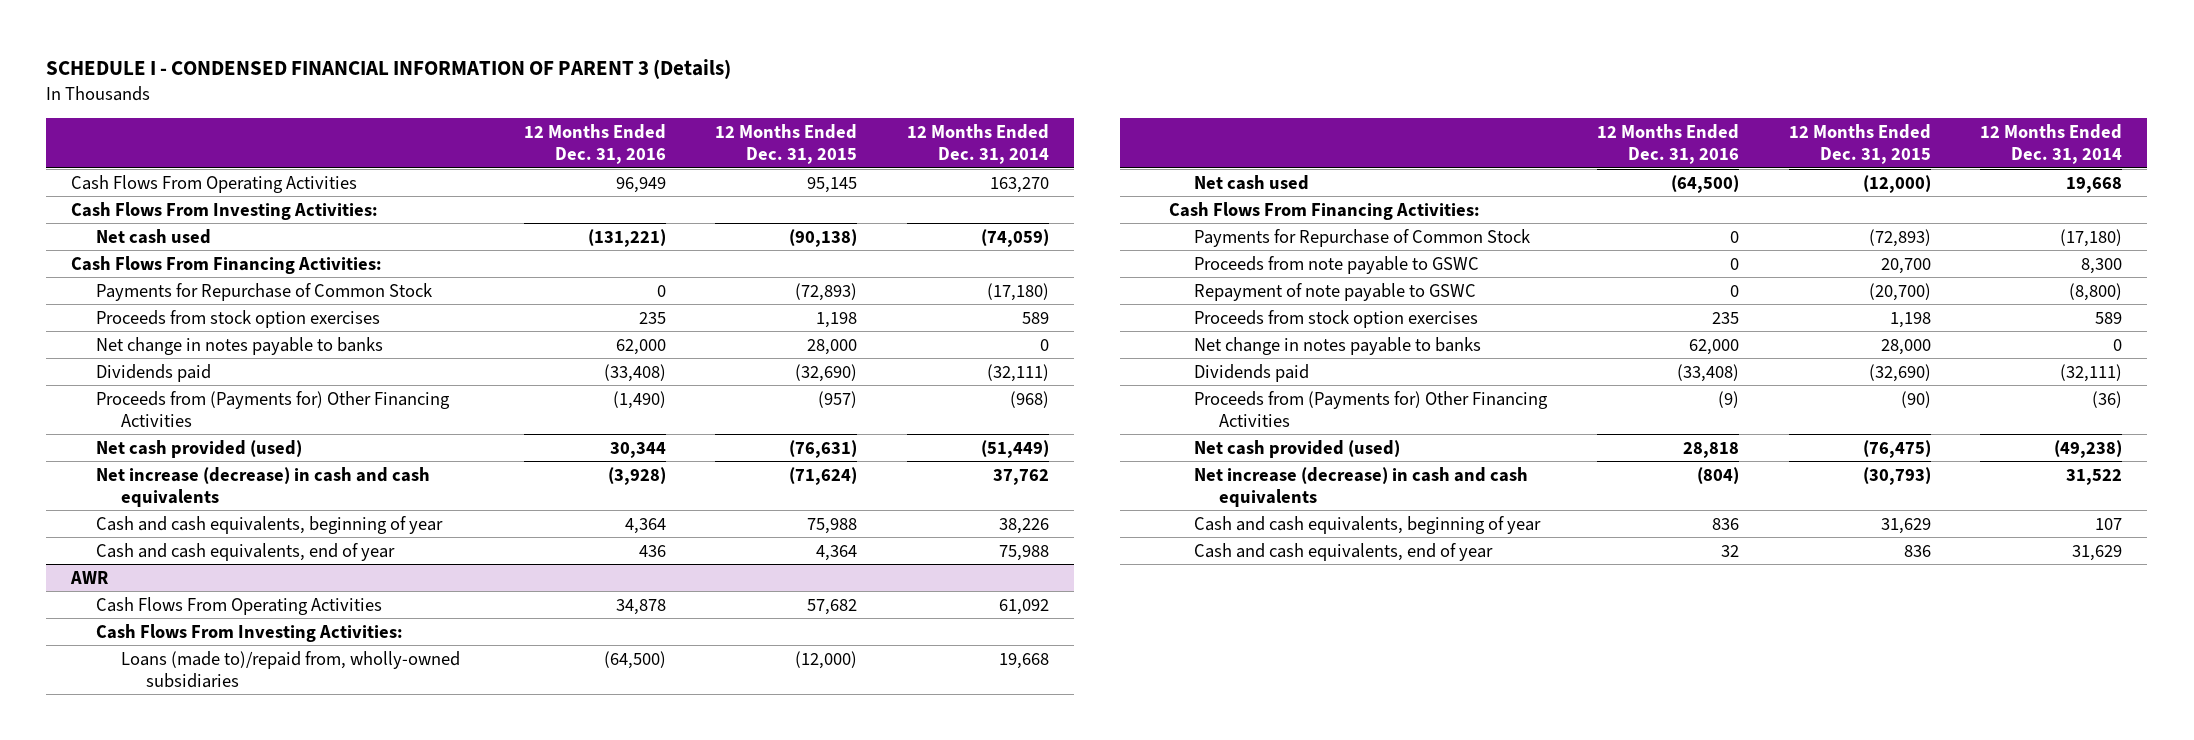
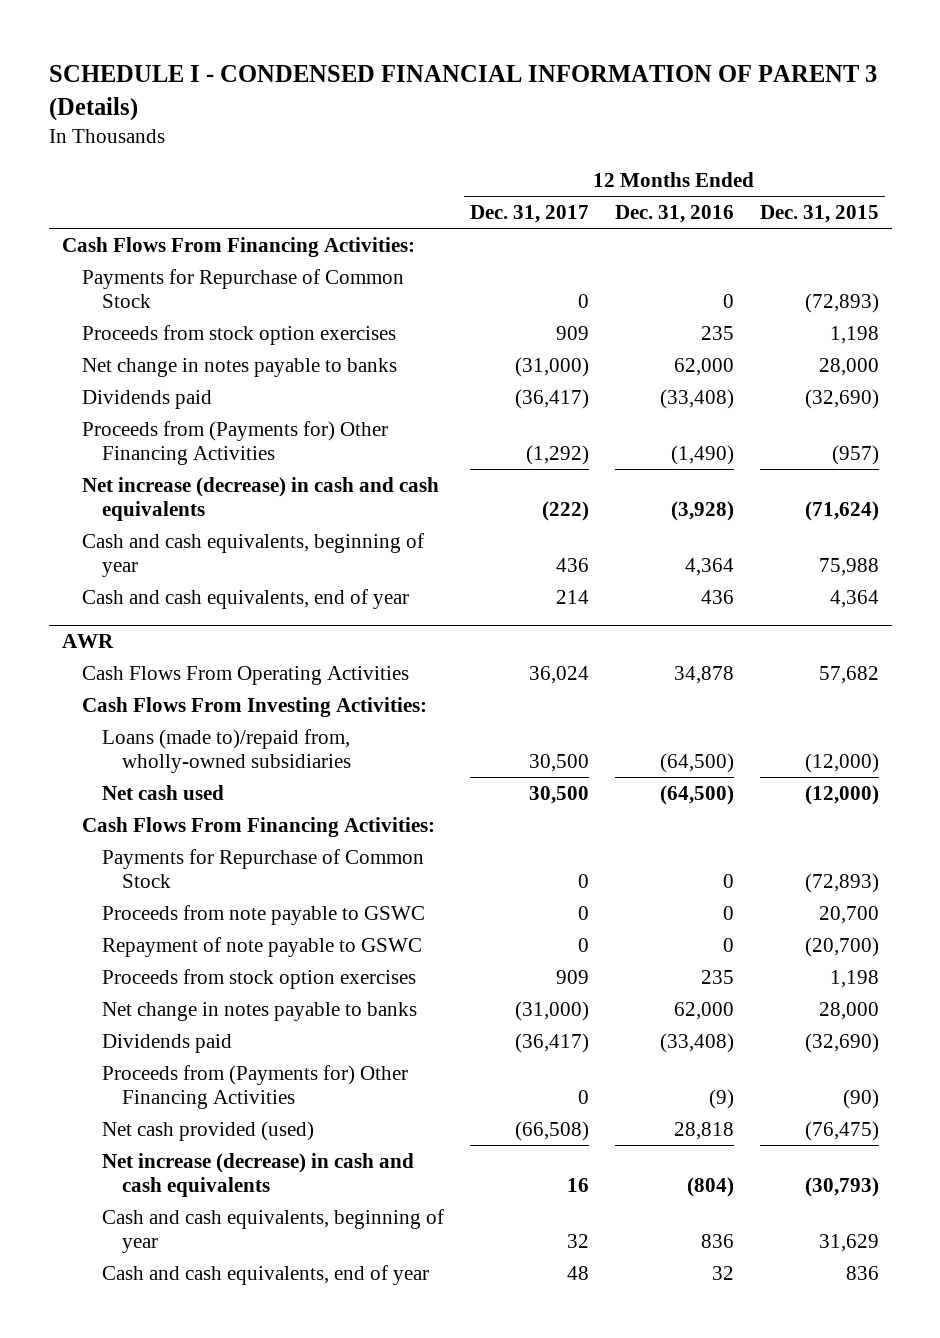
- | 12 Months Ended Dec. 31, 2016 | 12 Months Ended Dec. 31, 2015 | 12 Months Ended Dec. 31, 2014
+ | 12 Months Ended Dec. 31, 2017 | 12 Months Ended Dec. 31, 2016 | 12 Months Ended Dec. 31, 2015
- Cash Flows From Operating Activities | 96,949 | 95,145 | 163,270
- Cash Flows From Investing Activities:
- Net cash used | (131,221) | (90,138) | (74,059)
- Net cash provided (used) | 30,344 | (76,631) | (51,449)

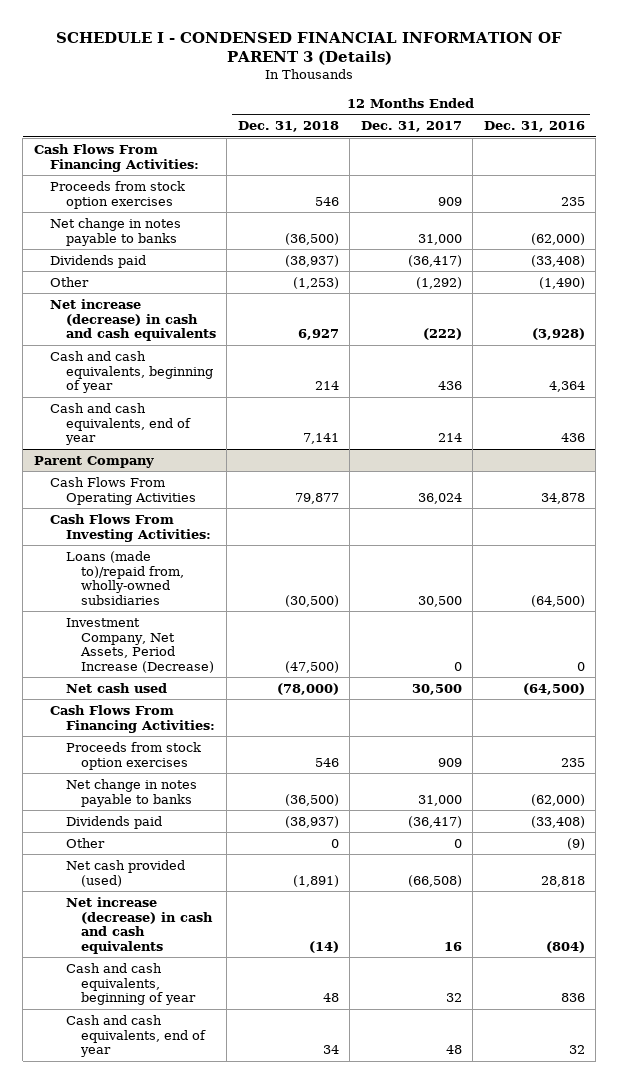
- | 12 Months Ended Dec. 31, 2017 | 12 Months Ended Dec. 31, 2016 | 12 Months Ended Dec. 31, 2015
+ | 12 Months Ended Dec. 31, 2018 | 12 Months Ended Dec. 31, 2017 | 12 Months Ended Dec. 31, 2016
- Payments for Repurchase of Common Stock | 0 | 0 | (72,893)
- Net change in notes payable to banks | (31,000) | 62,000 | 28,000
+ Net change in notes payable to banks | (36,500) | 31,000 | (62,000)
- Proceeds from (Payments for) Other Financing Activities | (1,292) | (1,490) | (957)
+ Other | (1,253) | (1,292) | (1,490)
- AWR
+ Parent Company
+ Investment Company, Net Assets, Period Increase (Decrease) | (47,500) | 0 | 0
- Payments for Repurchase of Common Stock | 0 | 0 | (72,893)
- Proceeds from note payable to GSWC | 0 | 0 | 20,700
- Repayment of note payable to GSWC | 0 | 0 | (20,700)
- Net change in notes payable to banks | (31,000) | 62,000 | 28,000
+ Net change in notes payable to banks | (36,500) | 31,000 | (62,000)
- Proceeds from (Payments for) Other Financing Activities | 0 | (9) | (90)
+ Other | 0 | 0 | (9)

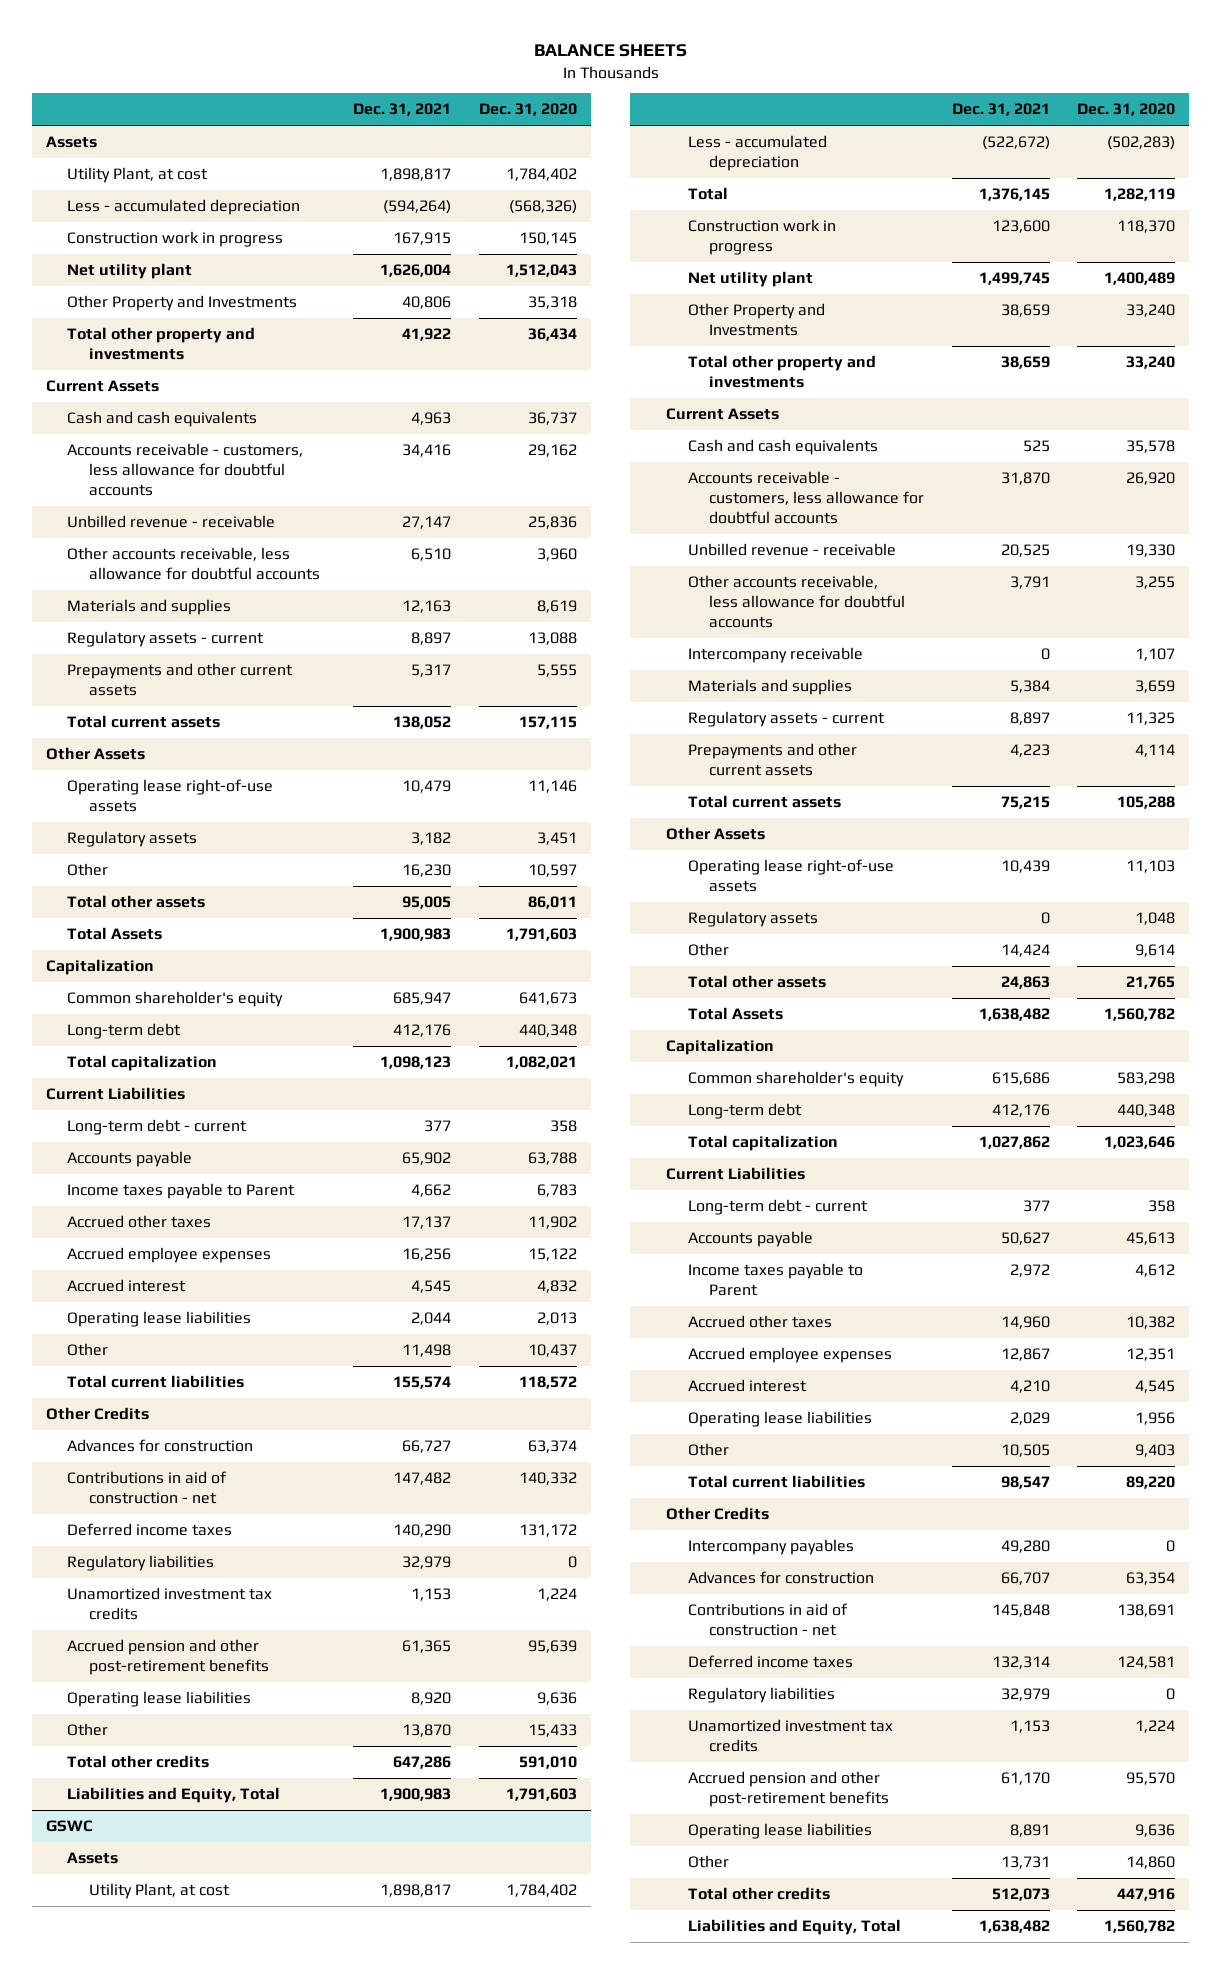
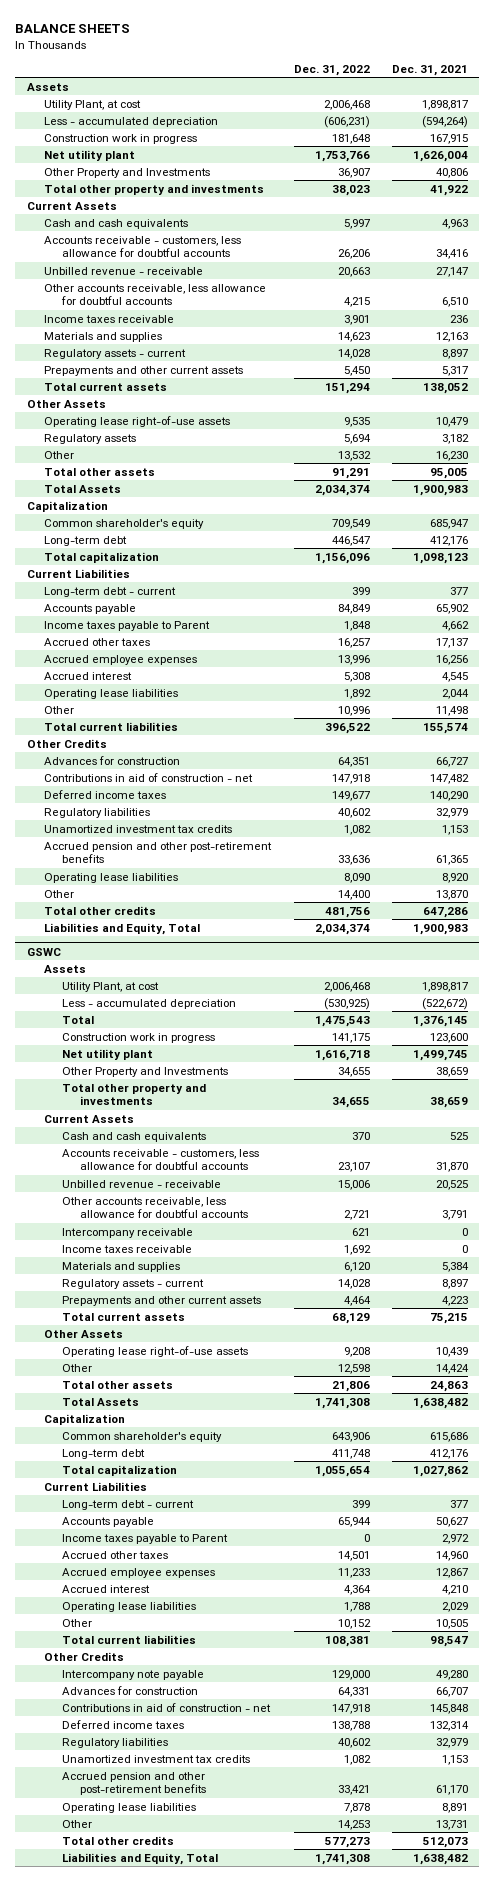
- | Dec. 31, 2021 | Dec. 31, 2020
+ | Dec. 31, 2022 | Dec. 31, 2021
+ Income taxes receivable | 3,901 | 236
@ GSWC
+ Income taxes receivable | 1,692 | 0
- Regulatory assets | 0 | 1,048
- Intercompany payables | 49,280 | 0
+ Intercompany note payable | 129,000 | 49,280

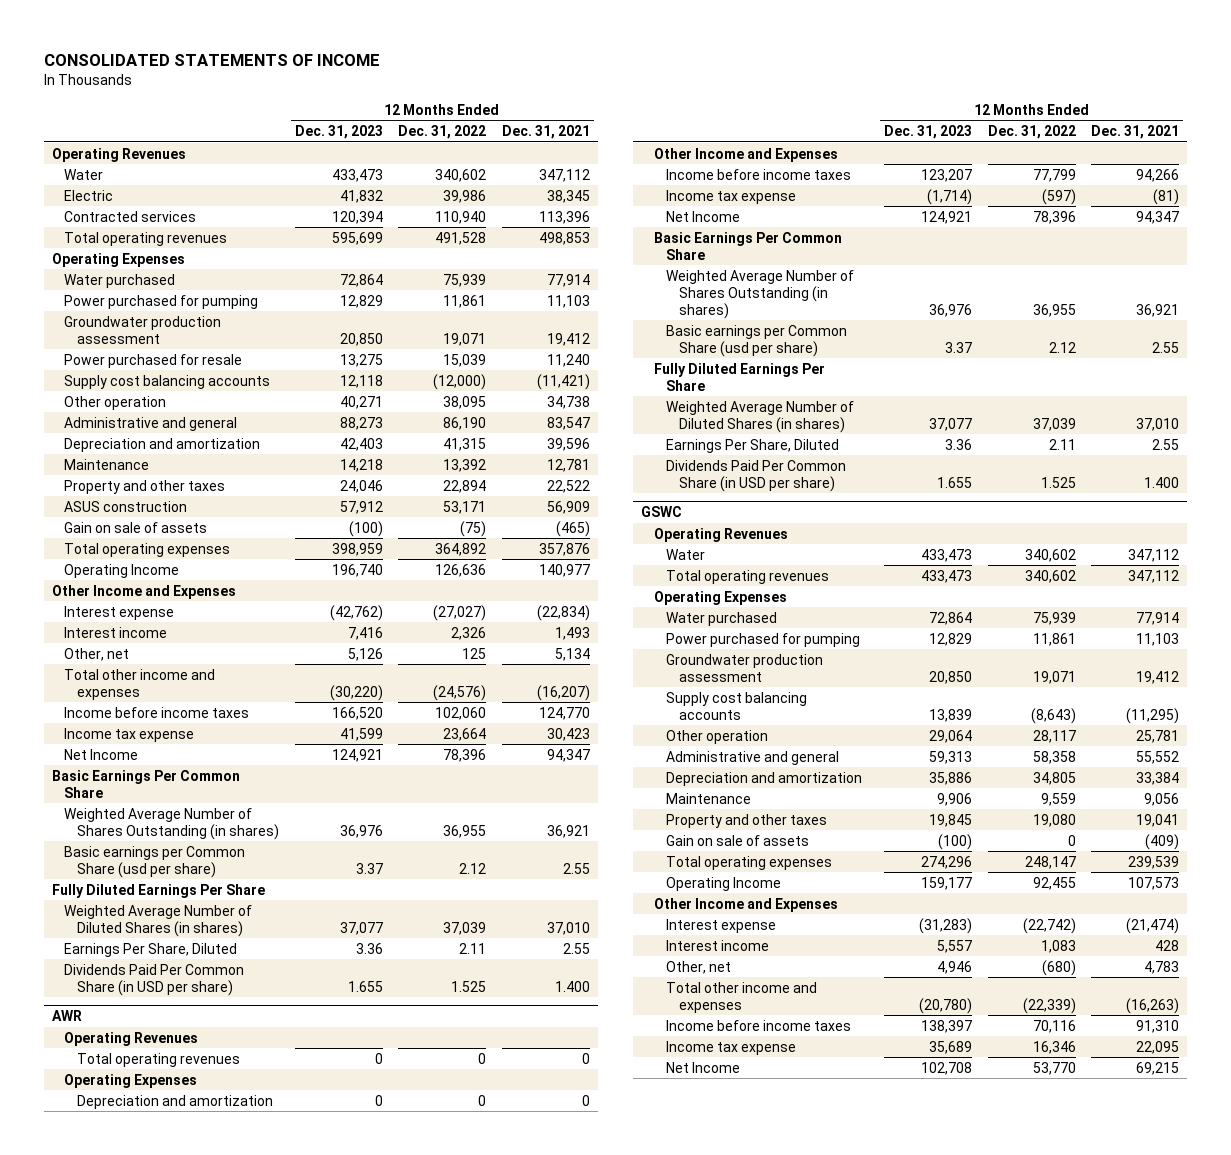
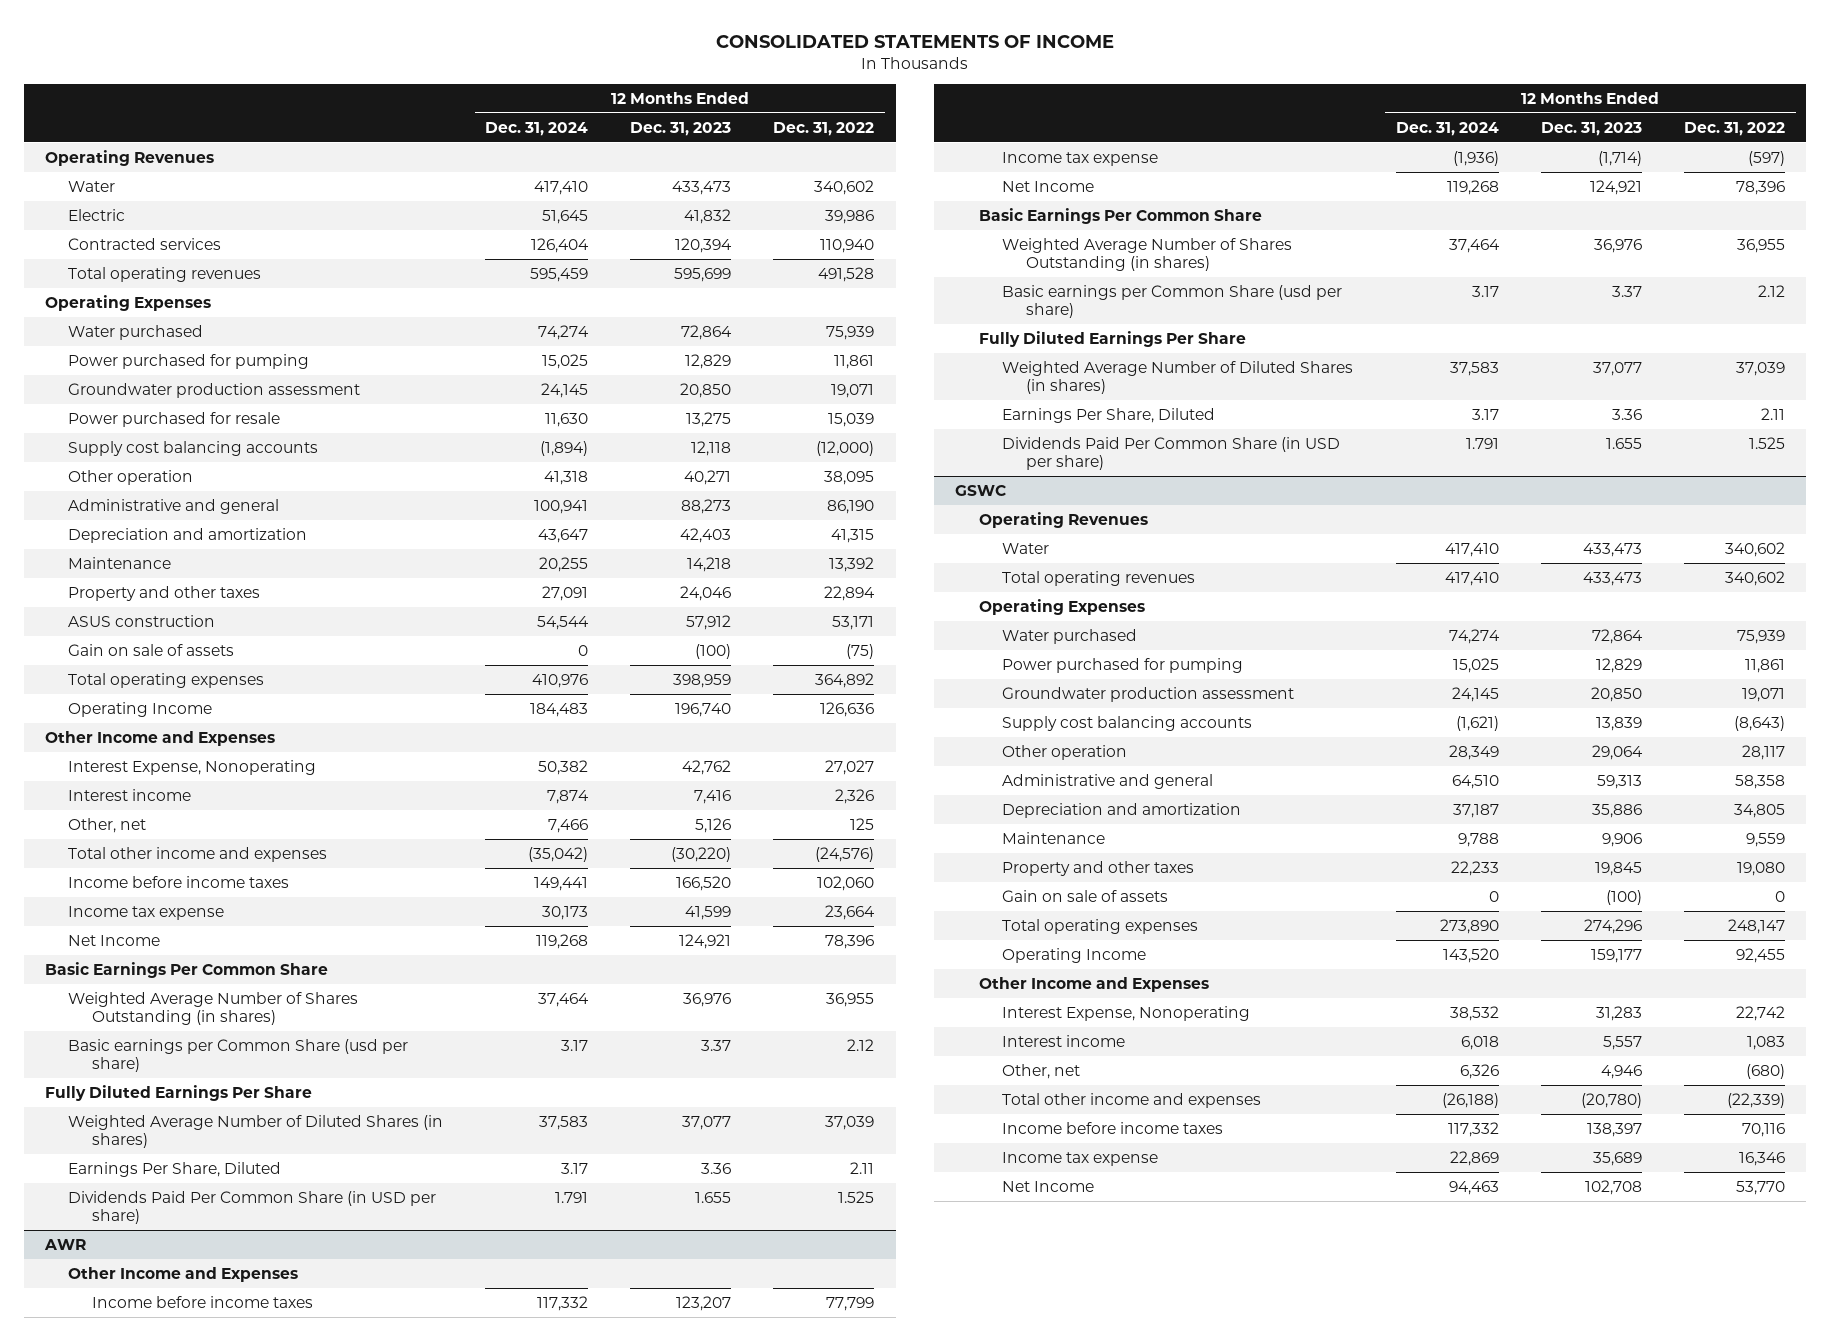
- | 12 Months Ended Dec. 31, 2023 | 12 Months Ended Dec. 31, 2022 | 12 Months Ended Dec. 31, 2021
+ | 12 Months Ended Dec. 31, 2024 | 12 Months Ended Dec. 31, 2023 | 12 Months Ended Dec. 31, 2022
- Interest expense | (42,762) | (27,027) | (22,834)
+ Interest Expense, Nonoperating | 50,382 | 42,762 | 27,027
@ AWR
- Operating Revenues
- Total operating revenues | 0 | 0 | 0
- Operating Expenses
- Depreciation and amortization | 0 | 0 | 0
@ GSWC
- Interest expense | (31,283) | (22,742) | (21,474)
+ Interest Expense, Nonoperating | 38,532 | 31,283 | 22,742

